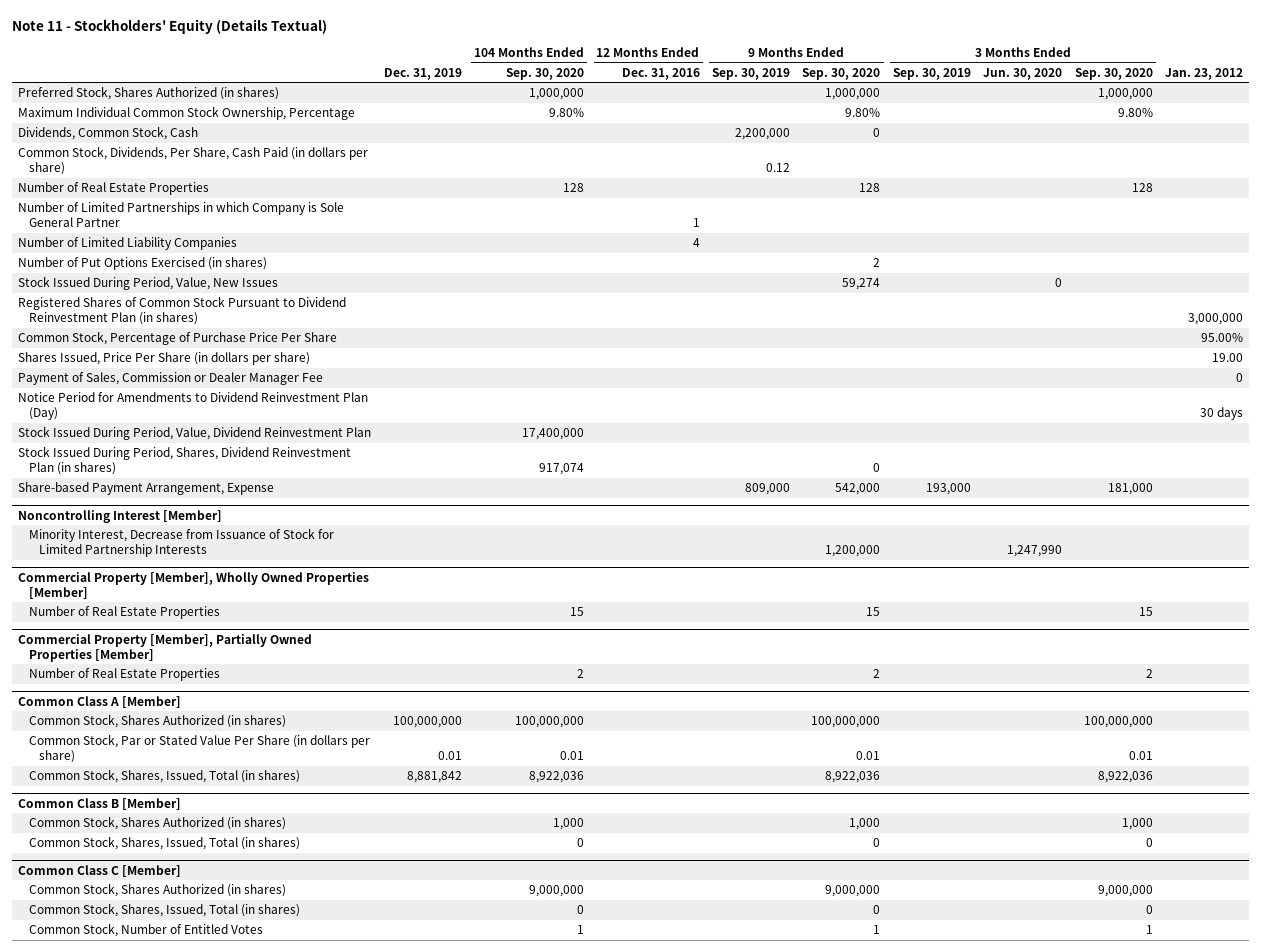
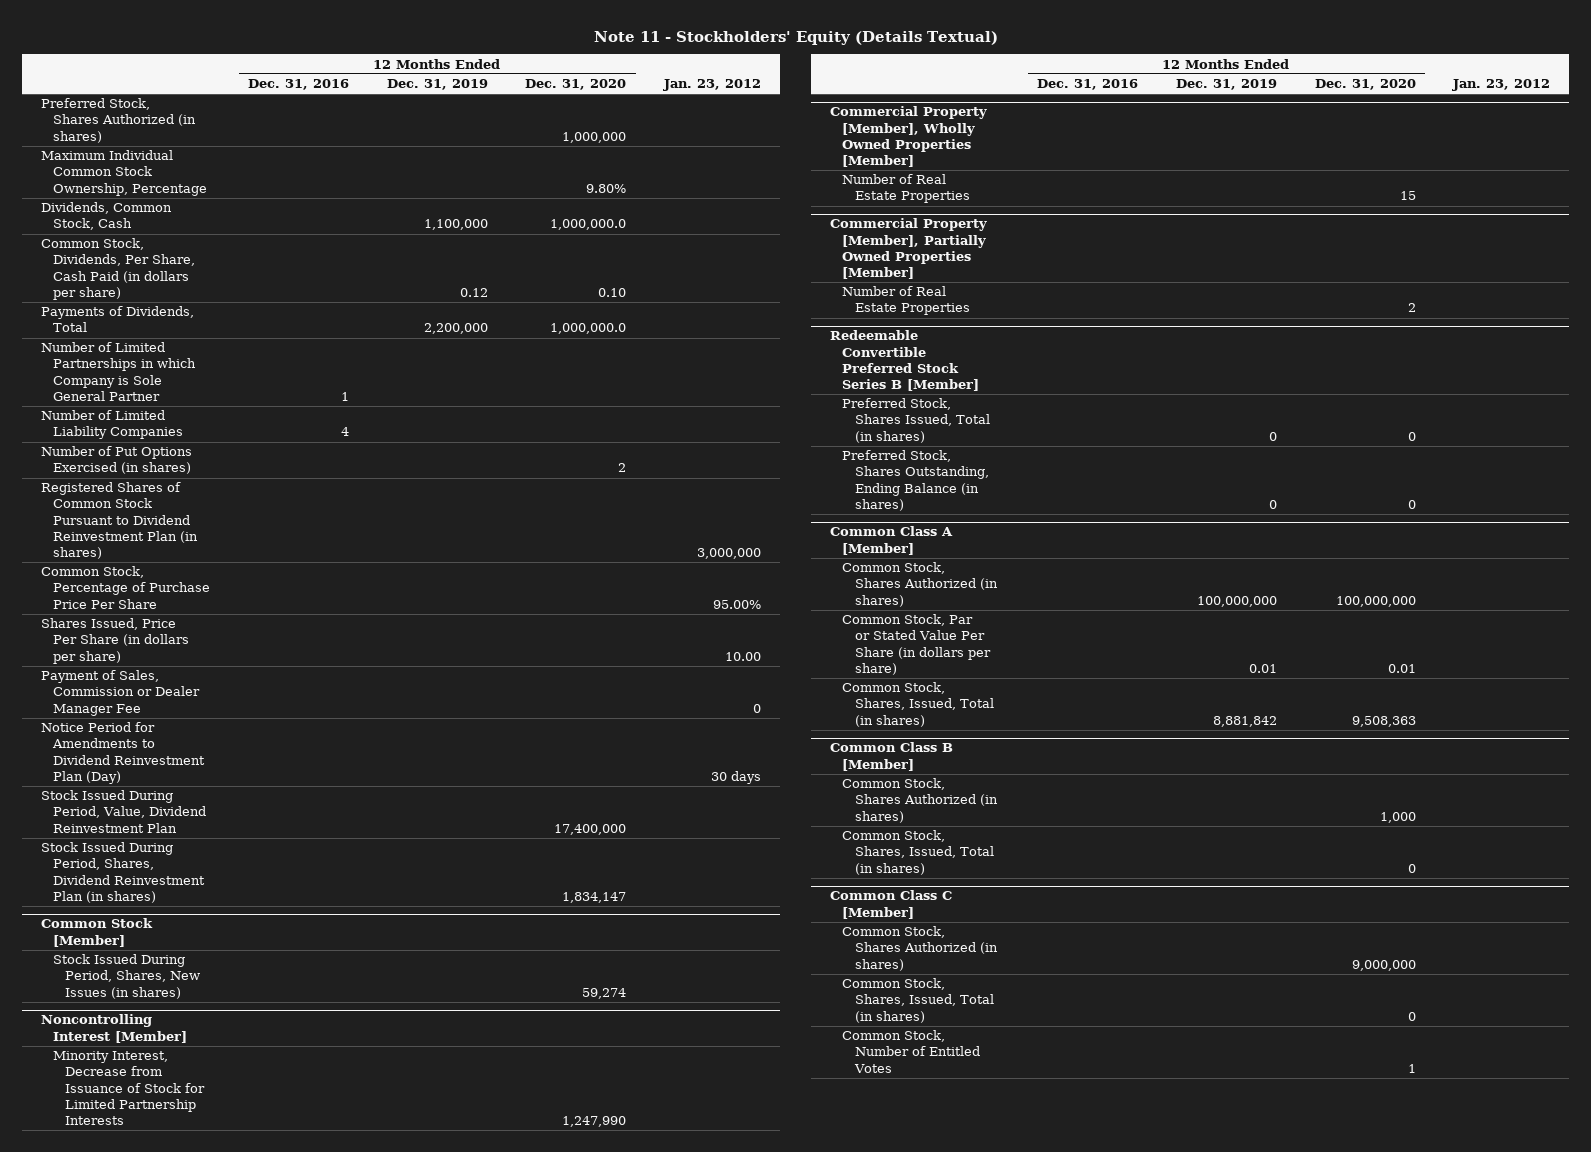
- | Dec. 31, 2019 | 104 Months Ended Sep. 30, 2020 | 12 Months Ended Dec. 31, 2016 | 9 Months Ended Sep. 30, 2019 | 9 Months Ended Sep. 30, 2020 | 3 Months Ended Sep. 30, 2019 | 3 Months Ended Jun. 30, 2020 | 3 Months Ended Sep. 30, 2020 | Jan. 23, 2012
+ | 12 Months Ended Dec. 31, 2016 | 12 Months Ended Dec. 31, 2019 | 12 Months Ended Dec. 31, 2020 | Jan. 23, 2012
- Number of Real Estate Properties | | 128 | | | 128 | | | 128 |
+ Payments of Dividends, Total | | 2,200,000 | 1,000,000.0 |
- Stock Issued During Period, Value, New Issues | | | | | 59,274 | | 0 | |
- Shares Issued, Price Per Share (in dollars per share) | | | | | | | | | 19.00
+ Shares Issued, Price Per Share (in dollars per share) | | | | 10.00
- Share-based Payment Arrangement, Expense | | | | 809,000 | 542,000 | 193,000 | | 181,000 |
+ Common Stock [Member]
+ Stock Issued During Period, Shares, New Issues (in shares) | | | 59,274 |
+ Redeemable Convertible Preferred Stock Series B [Member]
+ Preferred Stock, Shares Issued, Total (in shares) | | 0 | 0 |
+ Preferred Stock, Shares Outstanding, Ending Balance (in shares) | | 0 | 0 |

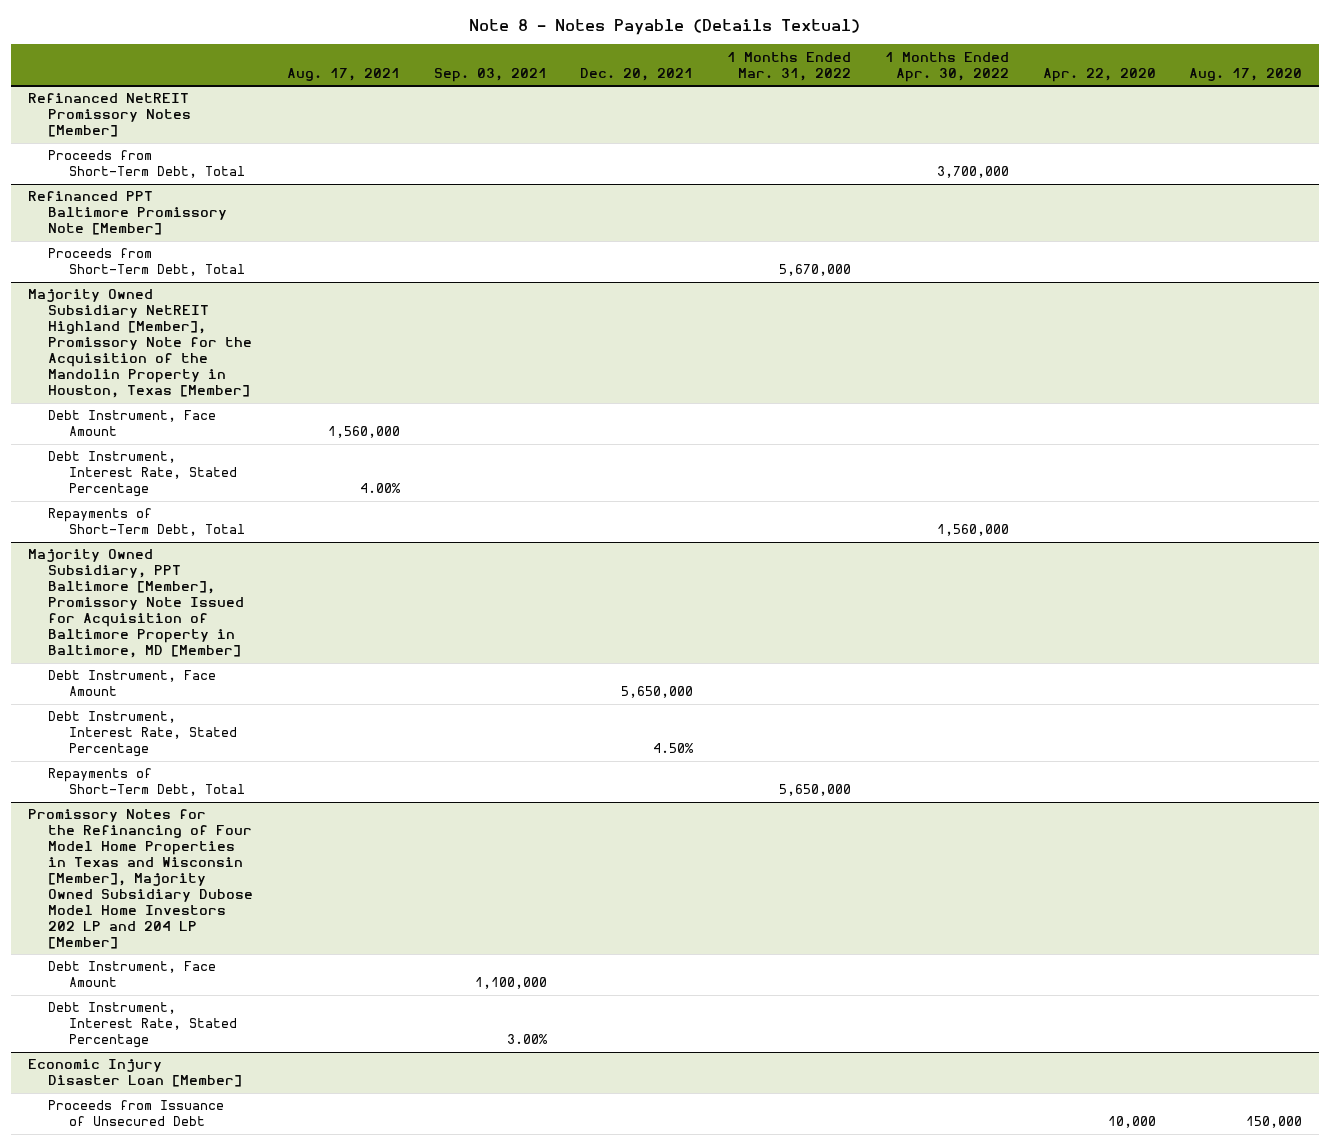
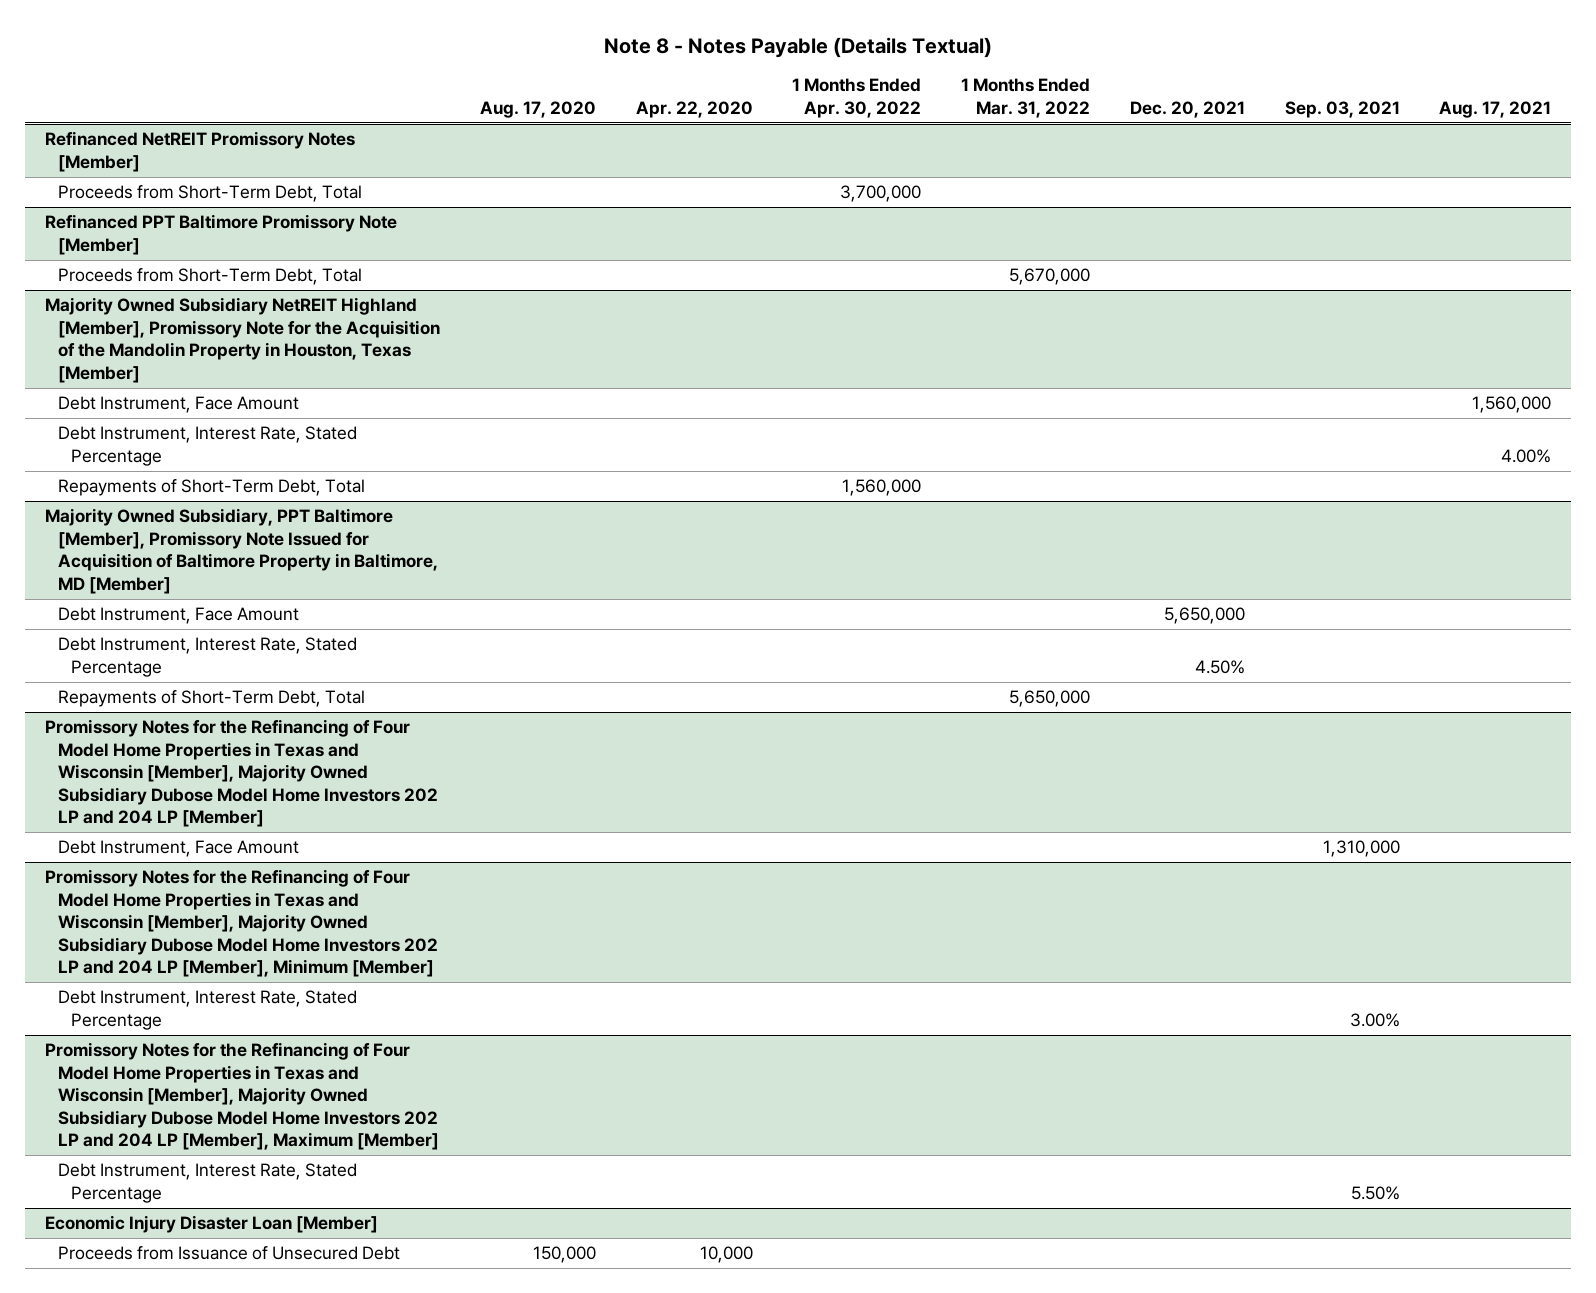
- | Aug. 17, 2021 | Sep. 03, 2021 | Dec. 20, 2021 | 1 Months Ended Mar. 31, 2022 | 1 Months Ended Apr. 30, 2022 | Apr. 22, 2020 | Aug. 17, 2020
+ | Aug. 17, 2020 | Apr. 22, 2020 | 1 Months Ended Apr. 30, 2022 | 1 Months Ended Mar. 31, 2022 | Dec. 20, 2021 | Sep. 03, 2021 | Aug. 17, 2021
@ Promissory Notes for the Refinancing of Four Model Home Properties in Texas and Wisconsin [Member], Majority Owned Subsidiary Dubose Model Home Investors 202 LP and 204 LP [Member]
- Debt Instrument, Face Amount | | 1,100,000 | | | | |
- Debt Instrument, Interest Rate, Stated Percentage | | 3.00% | | | | |
+ Debt Instrument, Face Amount | | | | | | 1,310,000 |
+ Promissory Notes for the Refinancing of Four Model Home Properties in Texas and Wisconsin [Member], Majority Owned Subsidiary Dubose Model Home Investors 202 LP and 204 LP [Member], Minimum [Member]
+ Debt Instrument, Interest Rate, Stated Percentage | | | | | | 3.00% |
+ Promissory Notes for the Refinancing of Four Model Home Properties in Texas and Wisconsin [Member], Majority Owned Subsidiary Dubose Model Home Investors 202 LP and 204 LP [Member], Maximum [Member]
+ Debt Instrument, Interest Rate, Stated Percentage | | | | | | 5.50% |

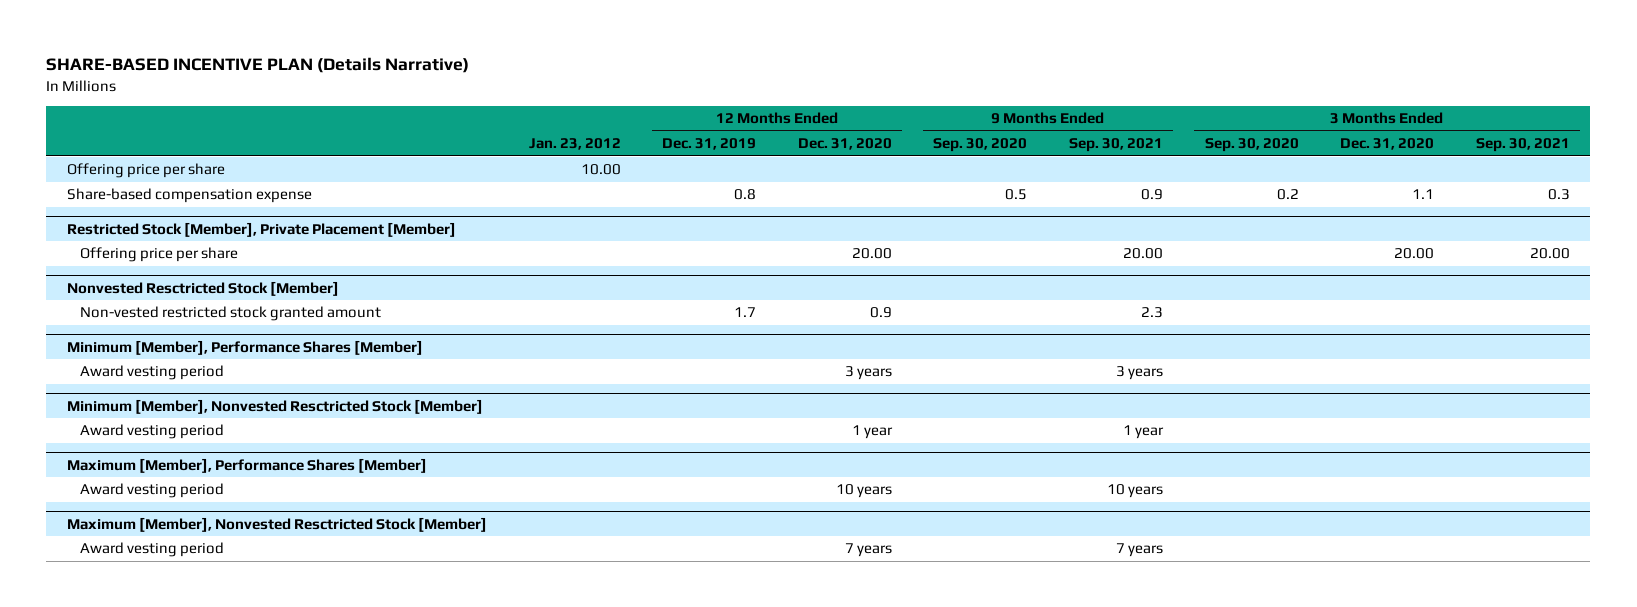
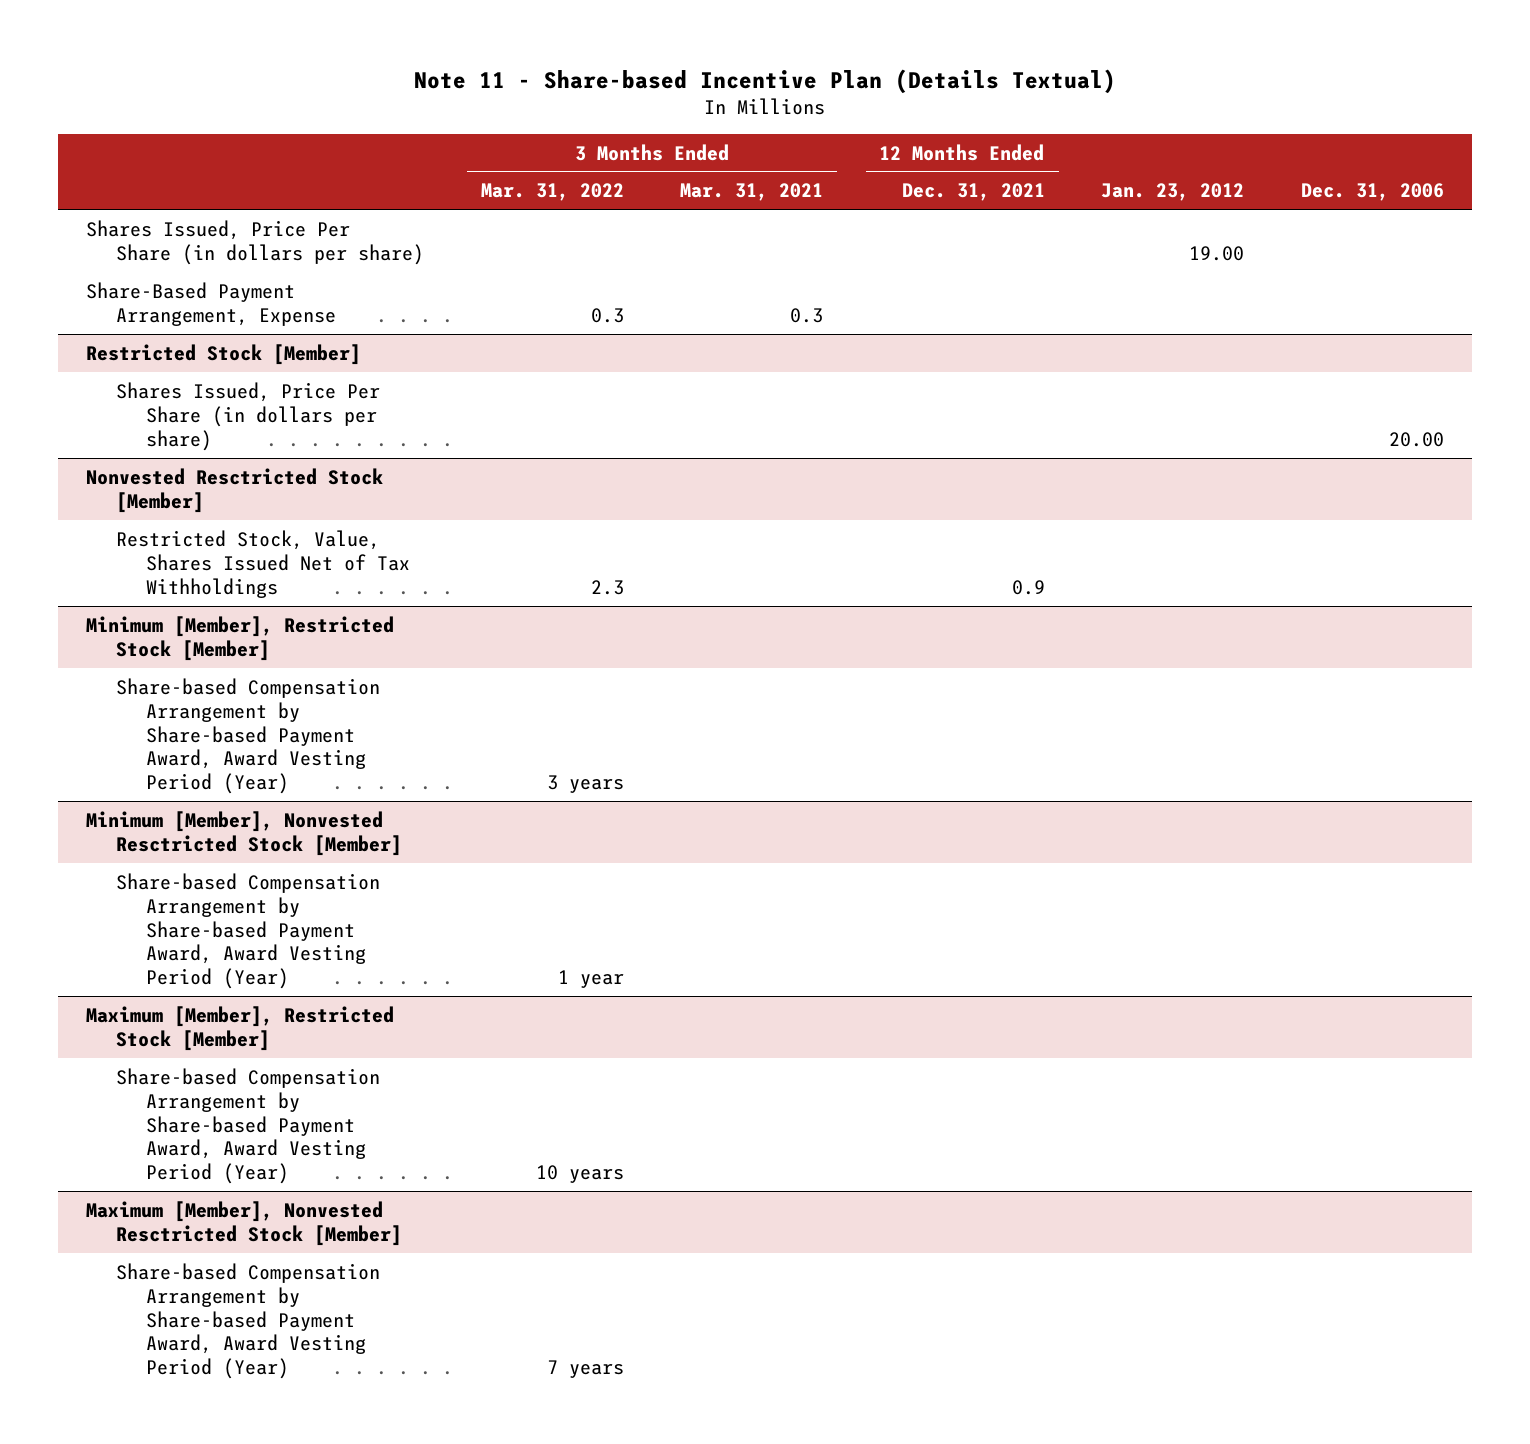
- SHARE-BASED INCENTIVE PLAN (Details Narrative)
+ Note 11 - Share-based Incentive Plan (Details Textual)
- | Jan. 23, 2012 | 12 Months Ended Dec. 31, 2019 | 12 Months Ended Dec. 31, 2020 | 9 Months Ended Sep. 30, 2020 | 9 Months Ended Sep. 30, 2021 | 3 Months Ended Sep. 30, 2020 | 3 Months Ended Dec. 31, 2020 | 3 Months Ended Sep. 30, 2021
+ | 3 Months Ended Mar. 31, 2022 | 3 Months Ended Mar. 31, 2021 | 12 Months Ended Dec. 31, 2021 | Jan. 23, 2012 | Dec. 31, 2006
- Offering price per share | 10.00 | | | | | | |
- Share-based compensation expense | | 0.8 | | 0.5 | 0.9 | 0.2 | 1.1 | 0.3
- Restricted Stock [Member], Private Placement [Member]
- Offering price per share | | | 20.00 | | 20.00 | | 20.00 | 20.00
+ Shares Issued, Price Per Share (in dollars per share) | | | | 19.00 |
+ Share-Based Payment Arrangement, Expense | 0.3 | 0.3 | | |
+ Restricted Stock [Member]
+ Shares Issued, Price Per Share (in dollars per share) | | | | | 20.00
@ Nonvested Resctricted Stock [Member]
- Non-vested restricted stock granted amount | | 1.7 | 0.9 | | 2.3 | | |
- Minimum [Member], Performance Shares [Member]
- Award vesting period | | | 3 years | | 3 years | | |
@ Nonvested Resctricted Stock [Member]
+ Restricted Stock, Value, Shares Issued Net of Tax Withholdings | 2.3 | | 0.9 | |
+ Minimum [Member], Restricted Stock [Member]
+ Share-based Compensation Arrangement by Share-based Payment Award, Award Vesting Period (Year) | 3 years | | | |
@ Minimum [Member], Nonvested Resctricted Stock [Member]
- Award vesting period | | | 1 year | | 1 year | | |
- Maximum [Member], Performance Shares [Member]
- Award vesting period | | | 10 years | | 10 years | | |
@ Minimum [Member], Nonvested Resctricted Stock [Member]
+ Share-based Compensation Arrangement by Share-based Payment Award, Award Vesting Period (Year) | 1 year | | | |
+ Maximum [Member], Restricted Stock [Member]
+ Share-based Compensation Arrangement by Share-based Payment Award, Award Vesting Period (Year) | 10 years | | | |
@ Maximum [Member], Nonvested Resctricted Stock [Member]
- Award vesting period | | | 7 years | | 7 years | | |
+ Share-based Compensation Arrangement by Share-based Payment Award, Award Vesting Period (Year) | 7 years | | | |

